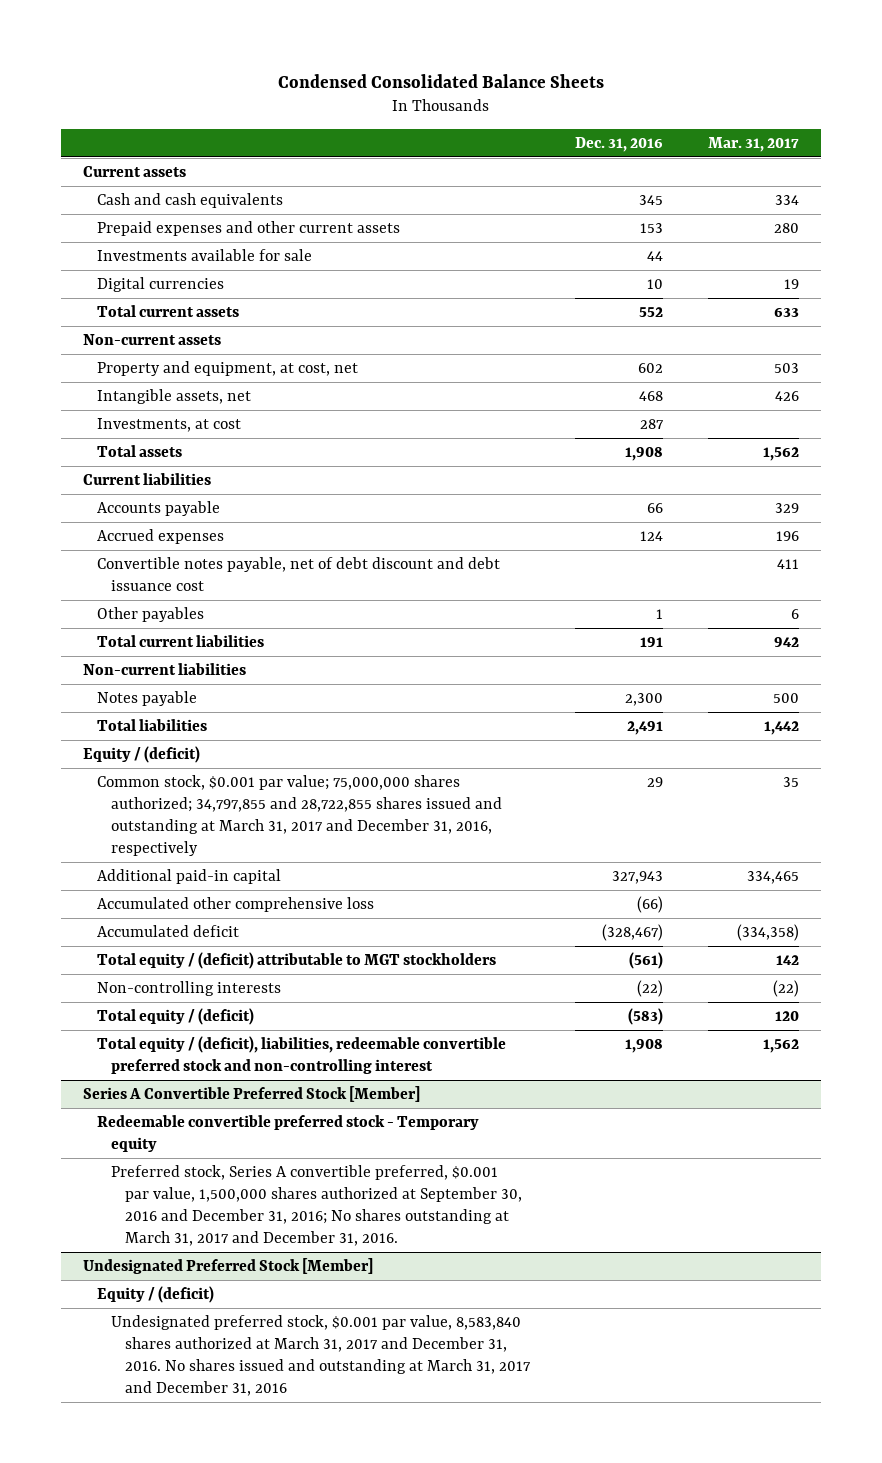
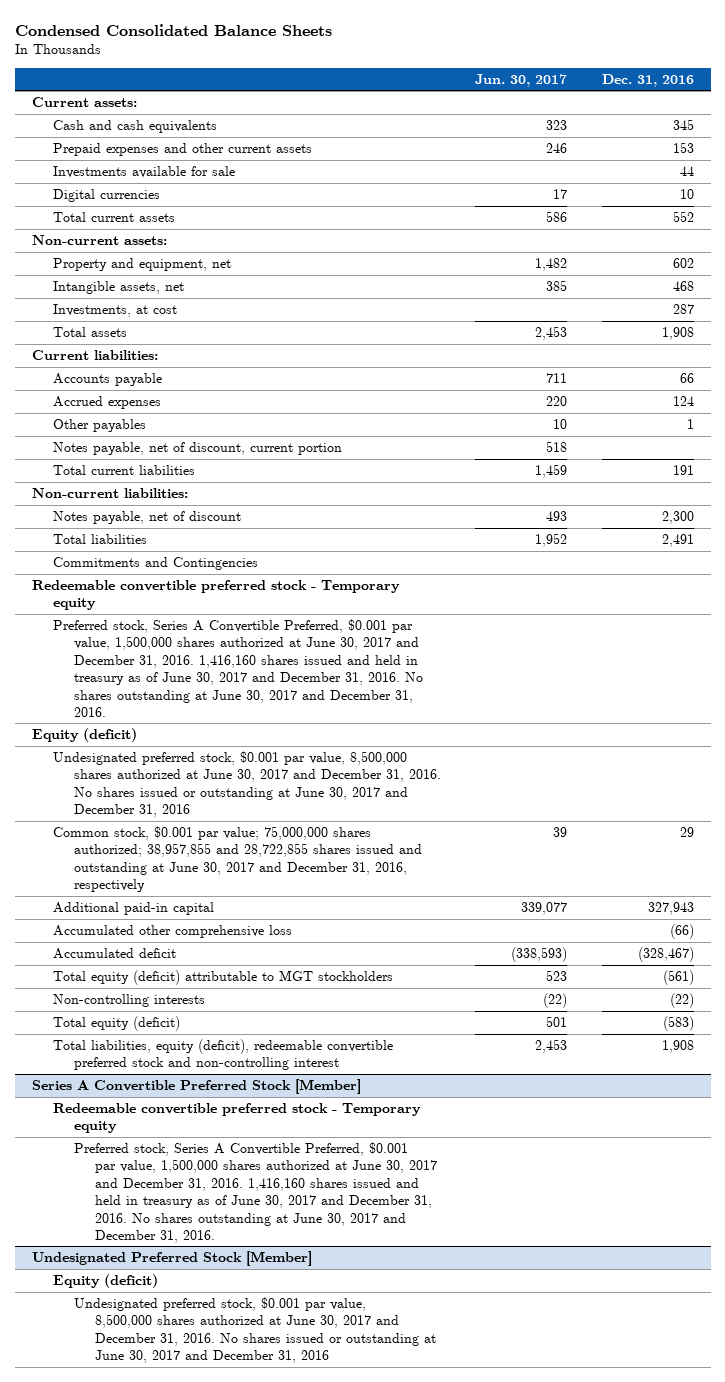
- | Dec. 31, 2016 | Mar. 31, 2017
+ | Jun. 30, 2017 | Dec. 31, 2016
- Current assets
+ Current assets:
- Non-current assets
- Property and equipment, at cost, net | 602 | 503
+ Non-current assets:
+ Property and equipment, net | 1,482 | 602
- Current liabilities
+ Current liabilities:
- Convertible notes payable, net of debt discount and debt issuance cost | | 411
+ Notes payable, net of discount, current portion | 518 |
- Non-current liabilities
- Notes payable | 2,300 | 500
+ Non-current liabilities:
+ Notes payable, net of discount | 493 | 2,300
- Equity / (deficit)
- Common stock, $0.001 par value; 75,000,000 shares authorized; 34,797,855 and 28,722,855 shares issued and outstanding at March 31, 2017 and December 31, 2016, respectively | 29 | 35
+ Commitments and Contingencies
+ Redeemable convertible preferred stock - Temporary equity
+ Preferred stock, Series A Convertible Preferred, $0.001 par value, 1,500,000 shares authorized at June 30, 2017 and December 31, 2016. 1,416,160 shares issued and held in treasury as of June 30, 2017 and December 31, 2016. No shares outstanding at June 30, 2017 and December 31, 2016.
+ Equity (deficit)
+ Undesignated preferred stock, $0.001 par value, 8,500,000 shares authorized at June 30, 2017 and December 31, 2016. No shares issued or outstanding at June 30, 2017 and December 31, 2016
+ Common stock, $0.001 par value; 75,000,000 shares authorized; 38,957,855 and 28,722,855 shares issued and outstanding at June 30, 2017 and December 31, 2016, respectively | 39 | 29
- Total equity / (deficit) attributable to MGT stockholders | (561) | 142
+ Total equity (deficit) attributable to MGT stockholders | 523 | (561)
- Total equity / (deficit) | (583) | 120
- Total equity / (deficit), liabilities, redeemable convertible preferred stock and non-controlling interest | 1,908 | 1,562
+ Total equity (deficit) | 501 | (583)
+ Total liabilities, equity (deficit), redeemable convertible preferred stock and non-controlling interest | 2,453 | 1,908
@ Series A Convertible Preferred Stock [Member]
- Preferred stock, Series A convertible preferred, $0.001 par value, 1,500,000 shares authorized at September 30, 2016 and December 31, 2016; No shares outstanding at March 31, 2017 and December 31, 2016.
+ Preferred stock, Series A Convertible Preferred, $0.001 par value, 1,500,000 shares authorized at June 30, 2017 and December 31, 2016. 1,416,160 shares issued and held in treasury as of June 30, 2017 and December 31, 2016. No shares outstanding at June 30, 2017 and December 31, 2016.
@ Undesignated Preferred Stock [Member]
- Equity / (deficit)
- Undesignated preferred stock, $0.001 par value, 8,583,840 shares authorized at March 31, 2017 and December 31, 2016. No shares issued and outstanding at March 31, 2017 and December 31, 2016
+ Equity (deficit)
+ Undesignated preferred stock, $0.001 par value, 8,500,000 shares authorized at June 30, 2017 and December 31, 2016. No shares issued or outstanding at June 30, 2017 and December 31, 2016

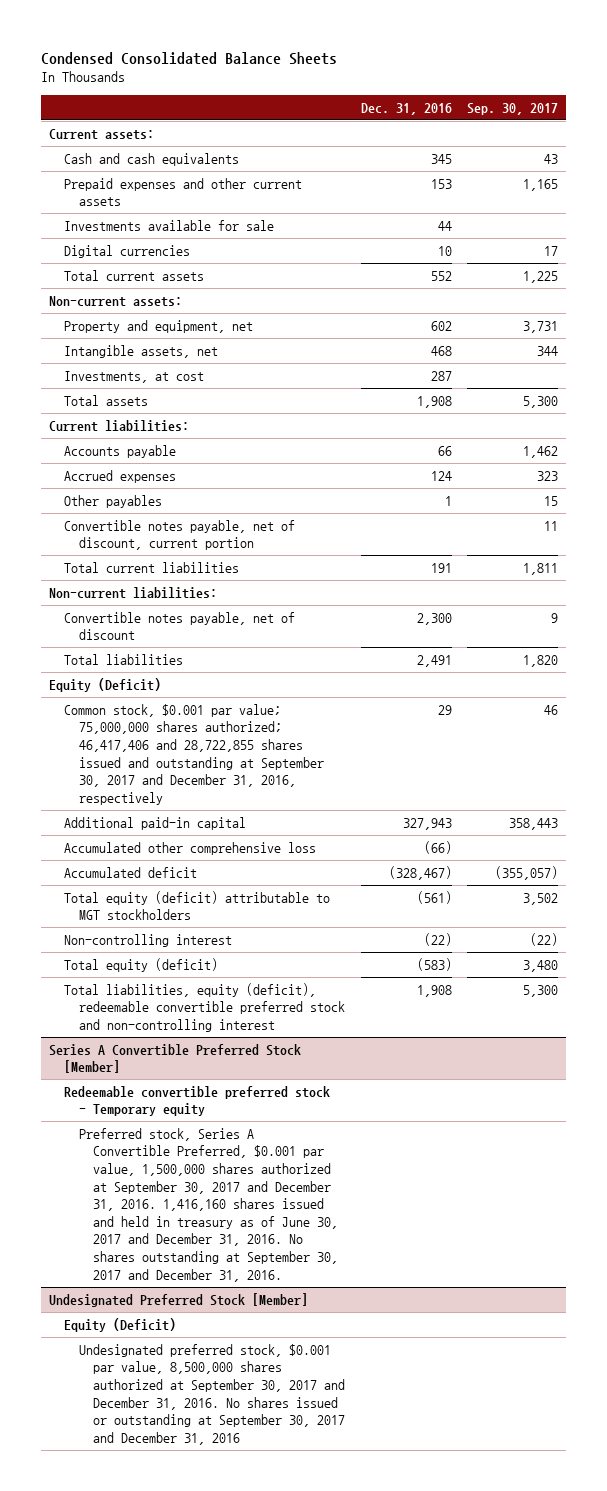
- | Jun. 30, 2017 | Dec. 31, 2016
+ | Dec. 31, 2016 | Sep. 30, 2017
- Notes payable, net of discount, current portion | 518 |
+ Convertible notes payable, net of discount, current portion | | 11
- Notes payable, net of discount | 493 | 2,300
+ Convertible notes payable, net of discount | 2,300 | 9
- Commitments and Contingencies
- Redeemable convertible preferred stock - Temporary equity
- Preferred stock, Series A Convertible Preferred, $0.001 par value, 1,500,000 shares authorized at June 30, 2017 and December 31, 2016. 1,416,160 shares issued and held in treasury as of June 30, 2017 and December 31, 2016. No shares outstanding at June 30, 2017 and December 31, 2016.
- Equity (deficit)
- Undesignated preferred stock, $0.001 par value, 8,500,000 shares authorized at June 30, 2017 and December 31, 2016. No shares issued or outstanding at June 30, 2017 and December 31, 2016
- Common stock, $0.001 par value; 75,000,000 shares authorized; 38,957,855 and 28,722,855 shares issued and outstanding at June 30, 2017 and December 31, 2016, respectively | 39 | 29
+ Equity (Deficit)
+ Common stock, $0.001 par value; 75,000,000 shares authorized; 46,417,406 and 28,722,855 shares issued and outstanding at September 30, 2017 and December 31, 2016, respectively | 29 | 46
- Non-controlling interests | (22) | (22)
+ Non-controlling interest | (22) | (22)
@ Series A Convertible Preferred Stock [Member]
- Preferred stock, Series A Convertible Preferred, $0.001 par value, 1,500,000 shares authorized at June 30, 2017 and December 31, 2016. 1,416,160 shares issued and held in treasury as of June 30, 2017 and December 31, 2016. No shares outstanding at June 30, 2017 and December 31, 2016.
+ Preferred stock, Series A Convertible Preferred, $0.001 par value, 1,500,000 shares authorized at September 30, 2017 and December 31, 2016. 1,416,160 shares issued and held in treasury as of June 30, 2017 and December 31, 2016. No shares outstanding at September 30, 2017 and December 31, 2016.
@ Undesignated Preferred Stock [Member]
- Equity (deficit)
- Undesignated preferred stock, $0.001 par value, 8,500,000 shares authorized at June 30, 2017 and December 31, 2016. No shares issued or outstanding at June 30, 2017 and December 31, 2016
+ Equity (Deficit)
+ Undesignated preferred stock, $0.001 par value, 8,500,000 shares authorized at September 30, 2017 and December 31, 2016. No shares issued or outstanding at September 30, 2017 and December 31, 2016

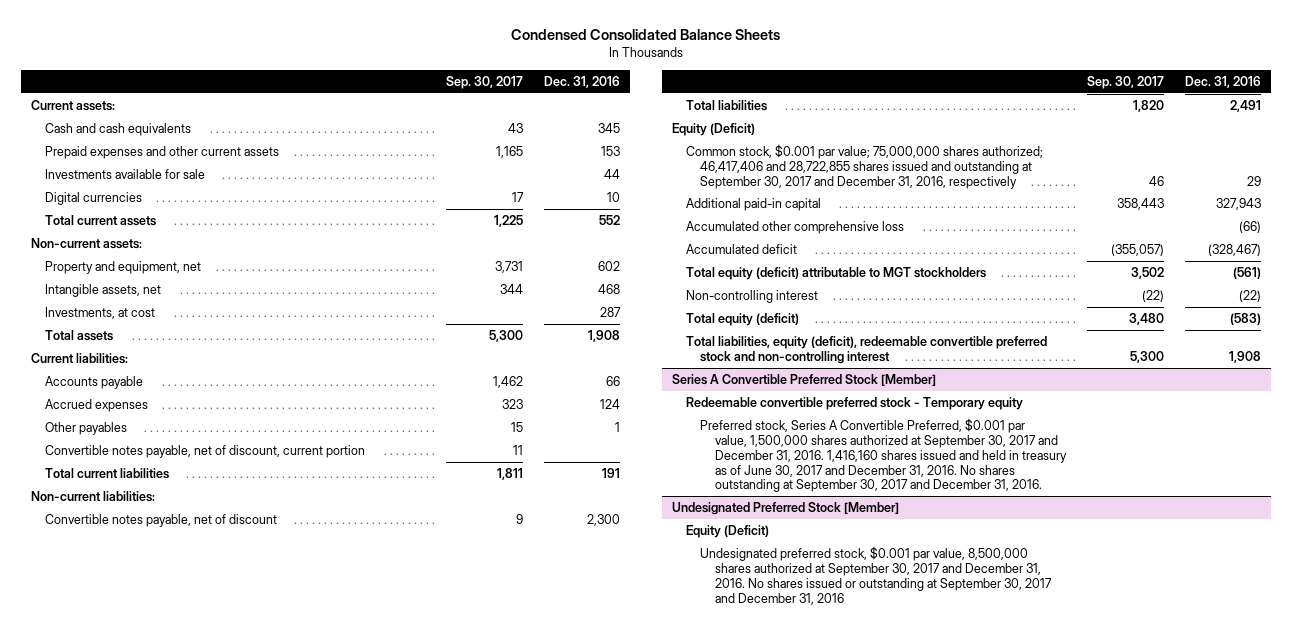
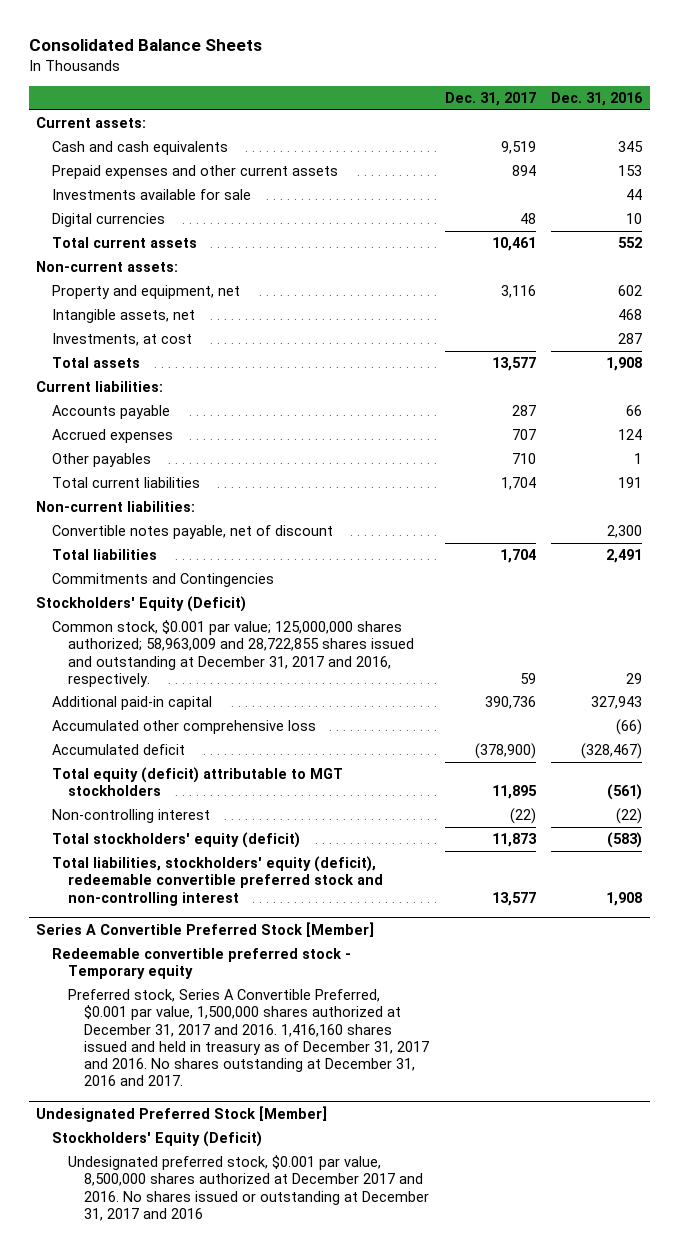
- Condensed Consolidated Balance Sheets
+ Consolidated Balance Sheets
- | Sep. 30, 2017 | Dec. 31, 2016
+ | Dec. 31, 2017 | Dec. 31, 2016
- Convertible notes payable, net of discount, current portion | 11 |
- Equity (Deficit)
- Common stock, $0.001 par value; 75,000,000 shares authorized; 46,417,406 and 28,722,855 shares issued and outstanding at September 30, 2017 and December 31, 2016, respectively | 46 | 29
+ Commitments and Contingencies
+ Stockholders' Equity (Deficit)
+ Common stock, $0.001 par value; 125,000,000 shares authorized; 58,963,009 and 28,722,855 shares issued and outstanding at December 31, 2017 and 2016, respectively. | 59 | 29
- Total equity (deficit) | 3,480 | (583)
- Total liabilities, equity (deficit), redeemable convertible preferred stock and non-controlling interest | 5,300 | 1,908
+ Total stockholders' equity (deficit) | 11,873 | (583)
+ Total liabilities, stockholders' equity (deficit), redeemable convertible preferred stock and non-controlling interest | 13,577 | 1,908
@ Series A Convertible Preferred Stock [Member]
- Preferred stock, Series A Convertible Preferred, $0.001 par value, 1,500,000 shares authorized at September 30, 2017 and December 31, 2016. 1,416,160 shares issued and held in treasury as of June 30, 2017 and December 31, 2016. No shares outstanding at September 30, 2017 and December 31, 2016.
+ Preferred stock, Series A Convertible Preferred, $0.001 par value, 1,500,000 shares authorized at December 31, 2017 and 2016. 1,416,160 shares issued and held in treasury as of December 31, 2017 and 2016. No shares outstanding at December 31, 2016 and 2017.
@ Undesignated Preferred Stock [Member]
- Equity (Deficit)
- Undesignated preferred stock, $0.001 par value, 8,500,000 shares authorized at September 30, 2017 and December 31, 2016. No shares issued or outstanding at September 30, 2017 and December 31, 2016
+ Stockholders' Equity (Deficit)
+ Undesignated preferred stock, $0.001 par value, 8,500,000 shares authorized at December 2017 and 2016. No shares issued or outstanding at December 31, 2017 and 2016

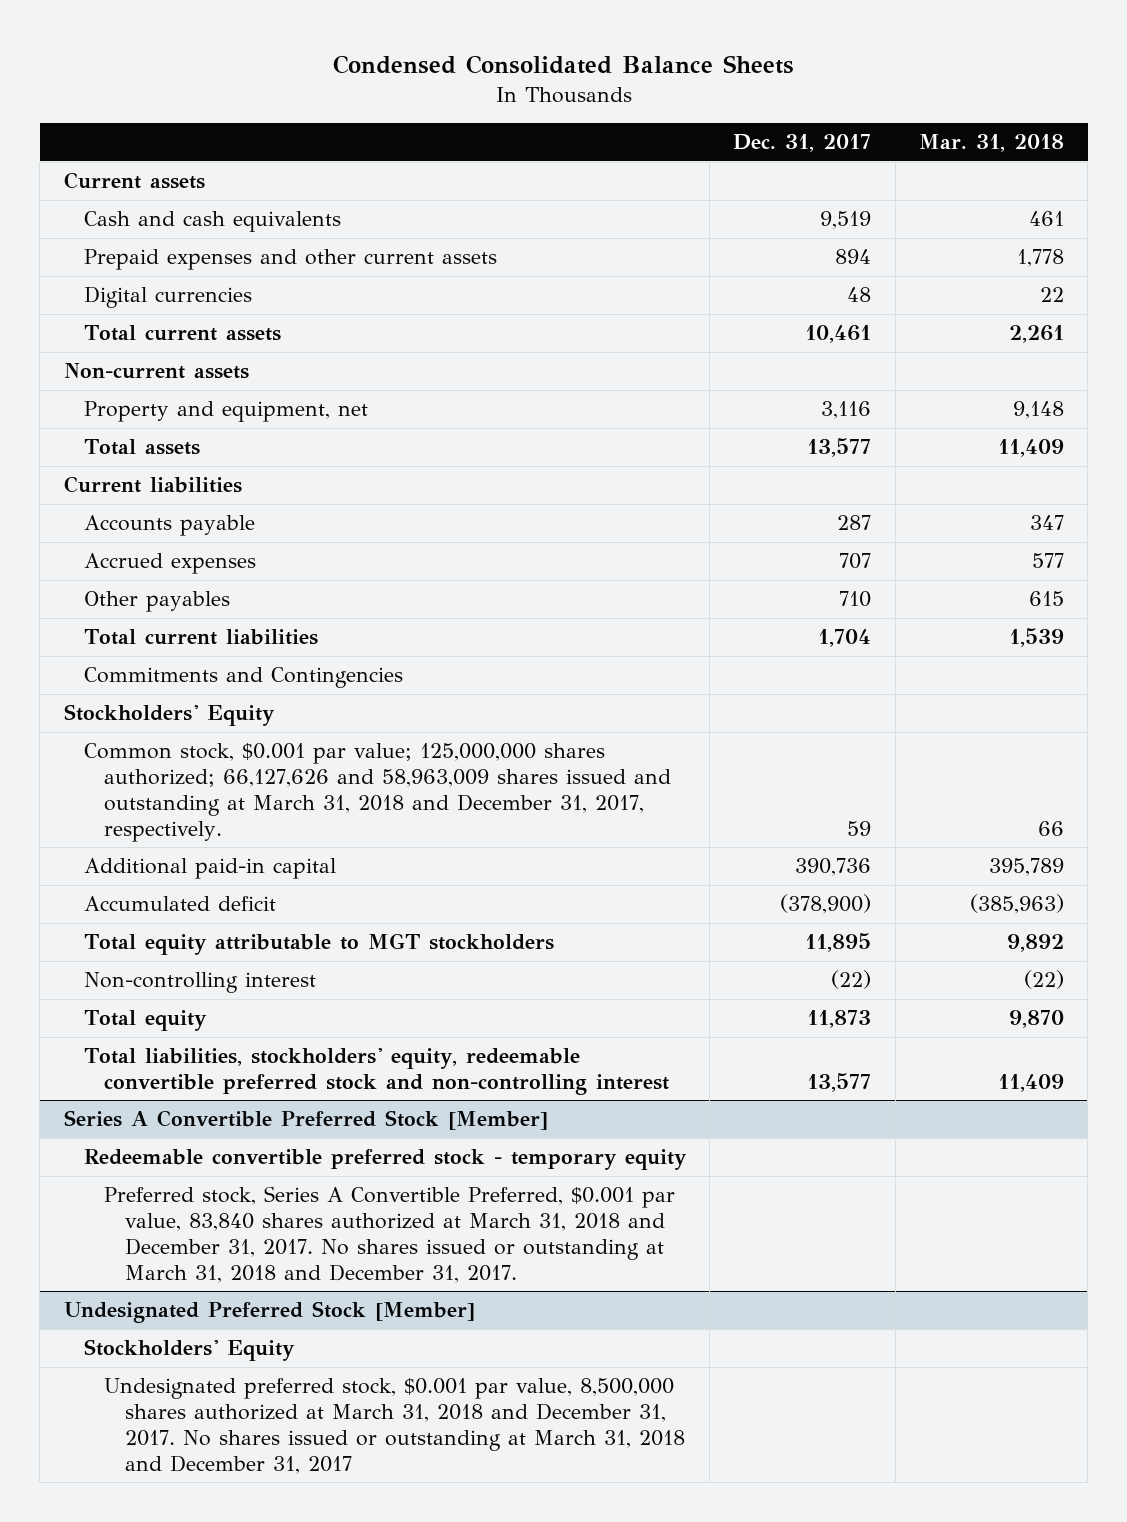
- Consolidated Balance Sheets
+ Condensed Consolidated Balance Sheets
- | Dec. 31, 2017 | Dec. 31, 2016
+ | Dec. 31, 2017 | Mar. 31, 2018
- Current assets:
+ Current assets
- Investments available for sale | | 44
- Non-current assets:
+ Non-current assets
- Intangible assets, net | | 468
- Investments, at cost | | 287
- Current liabilities:
+ Current liabilities
- Non-current liabilities:
- Convertible notes payable, net of discount | | 2,300
- Total liabilities | 1,704 | 2,491
- Stockholders' Equity (Deficit)
- Common stock, $0.001 par value; 125,000,000 shares authorized; 58,963,009 and 28,722,855 shares issued and outstanding at December 31, 2017 and 2016, respectively. | 59 | 29
+ Stockholders' Equity
+ Common stock, $0.001 par value; 125,000,000 shares authorized; 66,127,626 and 58,963,009 shares issued and outstanding at March 31, 2018 and December 31, 2017, respectively. | 59 | 66
- Accumulated other comprehensive loss | | (66)
- Total equity (deficit) attributable to MGT stockholders | 11,895 | (561)
+ Total equity attributable to MGT stockholders | 11,895 | 9,892
- Total stockholders' equity (deficit) | 11,873 | (583)
- Total liabilities, stockholders' equity (deficit), redeemable convertible preferred stock and non-controlling interest | 13,577 | 1,908
+ Total equity | 11,873 | 9,870
+ Total liabilities, stockholders' equity, redeemable convertible preferred stock and non-controlling interest | 13,577 | 11,409
@ Series A Convertible Preferred Stock [Member]
- Redeemable convertible preferred stock - Temporary equity
- Preferred stock, Series A Convertible Preferred, $0.001 par value, 1,500,000 shares authorized at December 31, 2017 and 2016. 1,416,160 shares issued and held in treasury as of December 31, 2017 and 2016. No shares outstanding at December 31, 2016 and 2017.
+ Redeemable convertible preferred stock - temporary equity
+ Preferred stock, Series A Convertible Preferred, $0.001 par value, 83,840 shares authorized at March 31, 2018 and December 31, 2017. No shares issued or outstanding at March 31, 2018 and December 31, 2017.
@ Undesignated Preferred Stock [Member]
- Stockholders' Equity (Deficit)
- Undesignated preferred stock, $0.001 par value, 8,500,000 shares authorized at December 2017 and 2016. No shares issued or outstanding at December 31, 2017 and 2016
+ Stockholders' Equity
+ Undesignated preferred stock, $0.001 par value, 8,500,000 shares authorized at March 31, 2018 and December 31, 2017. No shares issued or outstanding at March 31, 2018 and December 31, 2017

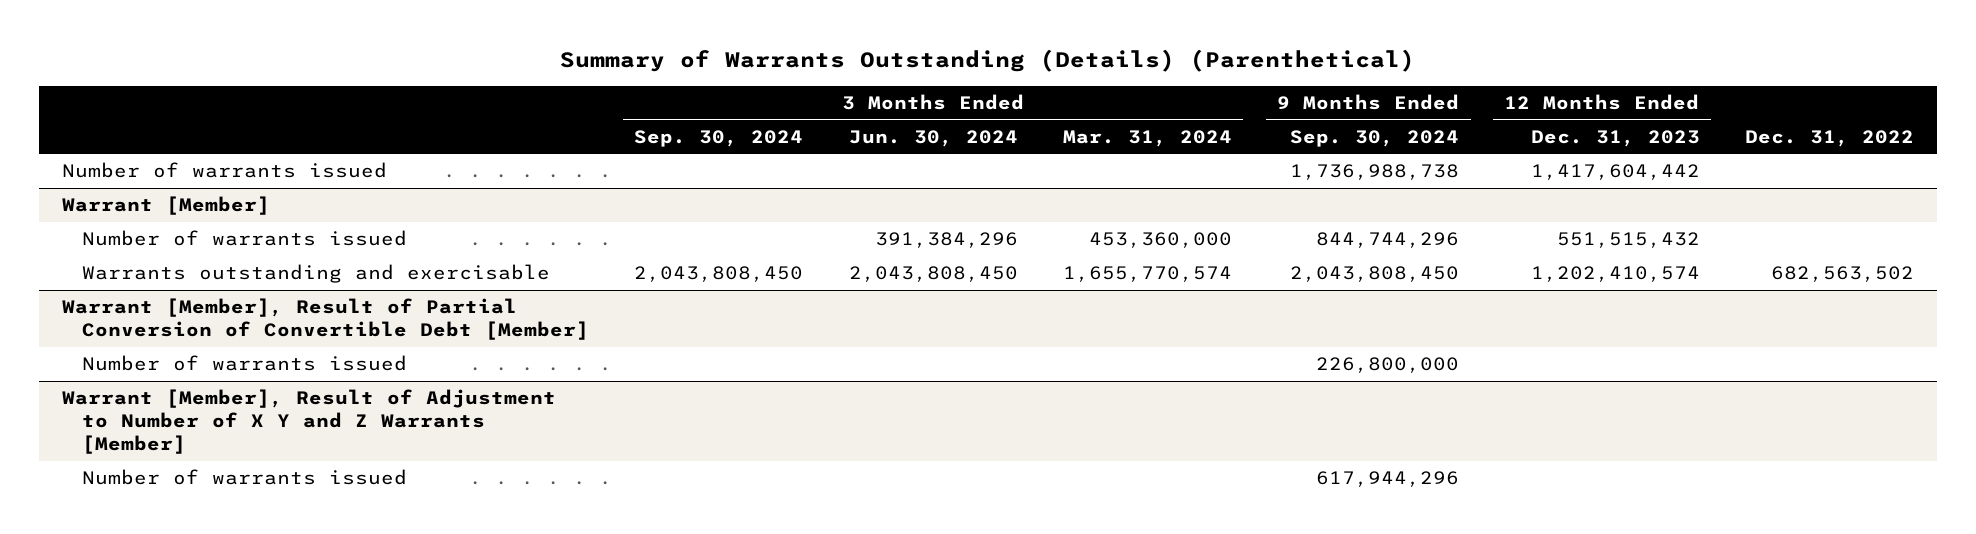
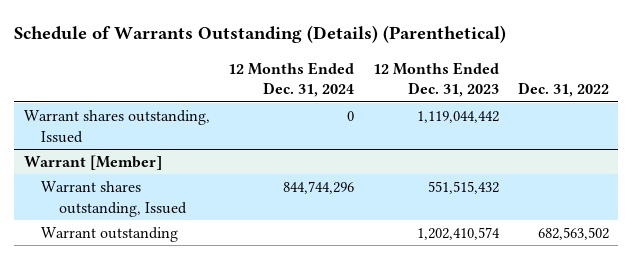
- Summary of Warrants Outstanding (Details) (Parenthetical)
+ Schedule of Warrants Outstanding (Details) (Parenthetical)
- | 3 Months Ended Sep. 30, 2024 | 3 Months Ended Jun. 30, 2024 | 3 Months Ended Mar. 31, 2024 | 9 Months Ended Sep. 30, 2024 | 12 Months Ended Dec. 31, 2023 | Dec. 31, 2022
+ | 12 Months Ended Dec. 31, 2024 | 12 Months Ended Dec. 31, 2023 | Dec. 31, 2022
- Number of warrants issued | | | | 1,736,988,738 | 1,417,604,442 |
+ Warrant shares outstanding, Issued | 0 | 1,119,044,442 |
@ Warrant [Member]
- Number of warrants issued | | 391,384,296 | 453,360,000 | 844,744,296 | 551,515,432 |
- Warrants outstanding and exercisable | 2,043,808,450 | 2,043,808,450 | 1,655,770,574 | 2,043,808,450 | 1,202,410,574 | 682,563,502
- Warrant [Member], Result of Partial Conversion of Convertible Debt [Member]
- Number of warrants issued | | | | 226,800,000 | |
- Warrant [Member], Result of Adjustment to Number of X Y and Z Warrants [Member]
- Number of warrants issued | | | | 617,944,296 | |
@ Warrant [Member]
+ Warrant shares outstanding, Issued | 844,744,296 | 551,515,432 |
+ Warrant outstanding | | 1,202,410,574 | 682,563,502

